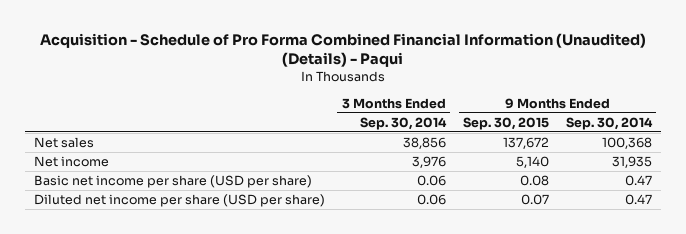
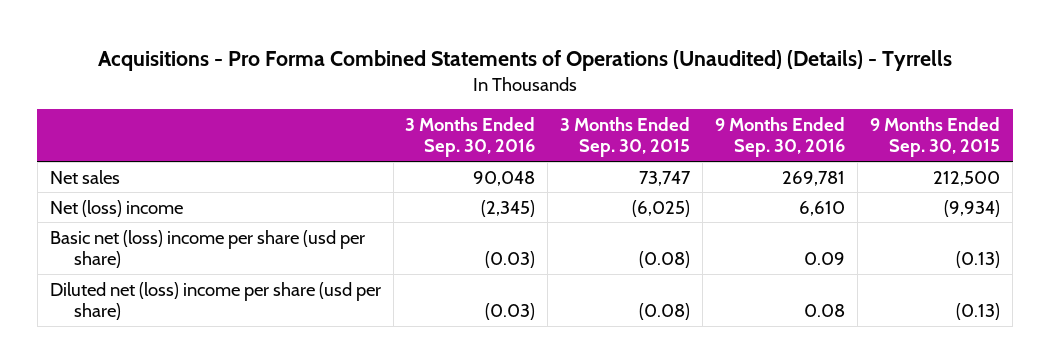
- Acquisition - Schedule of Pro Forma Combined Financial Information (Unaudited) (Details) - Paqui
+ Acquisitions - Pro Forma Combined Statements of Operations (Unaudited) (Details) - Tyrrells
- | 3 Months Ended Sep. 30, 2014 | 9 Months Ended Sep. 30, 2015 | 9 Months Ended Sep. 30, 2014
+ | 3 Months Ended Sep. 30, 2016 | 3 Months Ended Sep. 30, 2015 | 9 Months Ended Sep. 30, 2016 | 9 Months Ended Sep. 30, 2015
- Net sales | 38,856 | 137,672 | 100,368
- Net income | 3,976 | 5,140 | 31,935
- Basic net income per share (USD per share) | 0.06 | 0.08 | 0.47
- Diluted net income per share (USD per share) | 0.06 | 0.07 | 0.47
+ Net sales | 90,048 | 73,747 | 269,781 | 212,500
+ Net (loss) income | (2,345) | (6,025) | 6,610 | (9,934)
+ Basic net (loss) income per share (usd per share) | (0.03) | (0.08) | 0.09 | (0.13)
+ Diluted net (loss) income per share (usd per share) | (0.03) | (0.08) | 0.08 | (0.13)

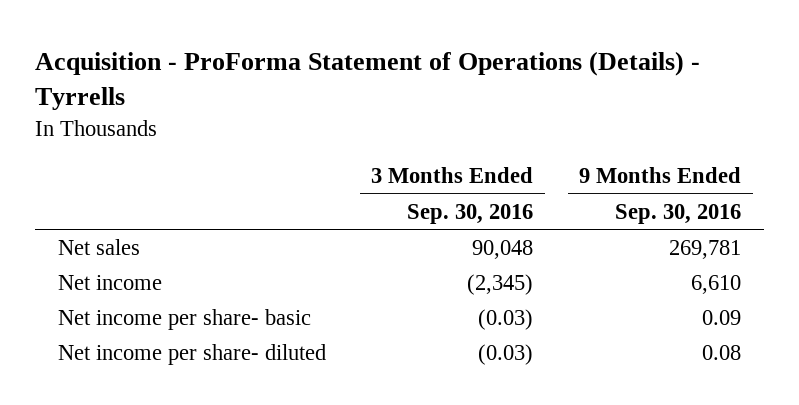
- Acquisitions - Pro Forma Combined Statements of Operations (Unaudited) (Details) - Tyrrells
+ Acquisition - ProForma Statement of Operations (Details) - Tyrrells
- | 3 Months Ended Sep. 30, 2016 | 3 Months Ended Sep. 30, 2015 | 9 Months Ended Sep. 30, 2016 | 9 Months Ended Sep. 30, 2015
+ | 3 Months Ended Sep. 30, 2016 | 9 Months Ended Sep. 30, 2016
- Net (loss) income | (2,345) | (6,025) | 6,610 | (9,934)
- Basic net (loss) income per share (usd per share) | (0.03) | (0.08) | 0.09 | (0.13)
- Diluted net (loss) income per share (usd per share) | (0.03) | (0.08) | 0.08 | (0.13)
+ Net income | (2,345) | 6,610
+ Net income per share- basic | (0.03) | 0.09
+ Net income per share- diluted | (0.03) | 0.08

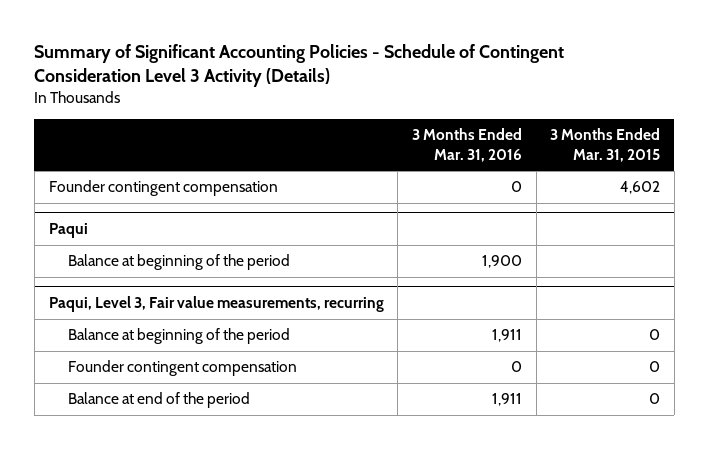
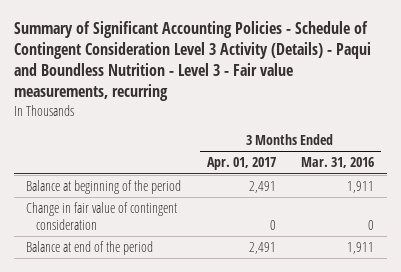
- Summary of Significant Accounting Policies - Schedule of Contingent Consideration Level 3 Activity (Details)
+ Summary of Significant Accounting Policies - Schedule of Contingent Consideration Level 3 Activity (Details) - Paqui and Boundless Nutrition - Level 3 - Fair value measurements, recurring
- | 3 Months Ended Mar. 31, 2016 | 3 Months Ended Mar. 31, 2015
+ | 3 Months Ended Apr. 01, 2017 | 3 Months Ended Mar. 31, 2016
- Founder contingent compensation | 0 | 4,602
- Paqui
- Balance at beginning of the period | 1,900 |
- Paqui, Level 3, Fair value measurements, recurring
- Founder contingent compensation | 0 | 0
+ Change in fair value of contingent consideration | 0 | 0

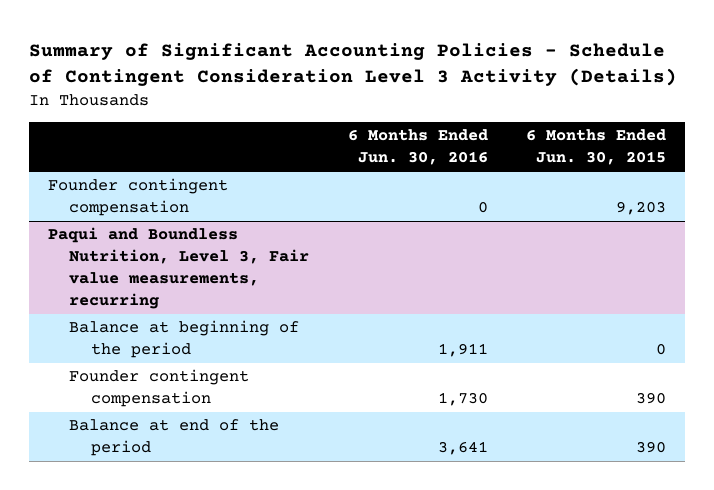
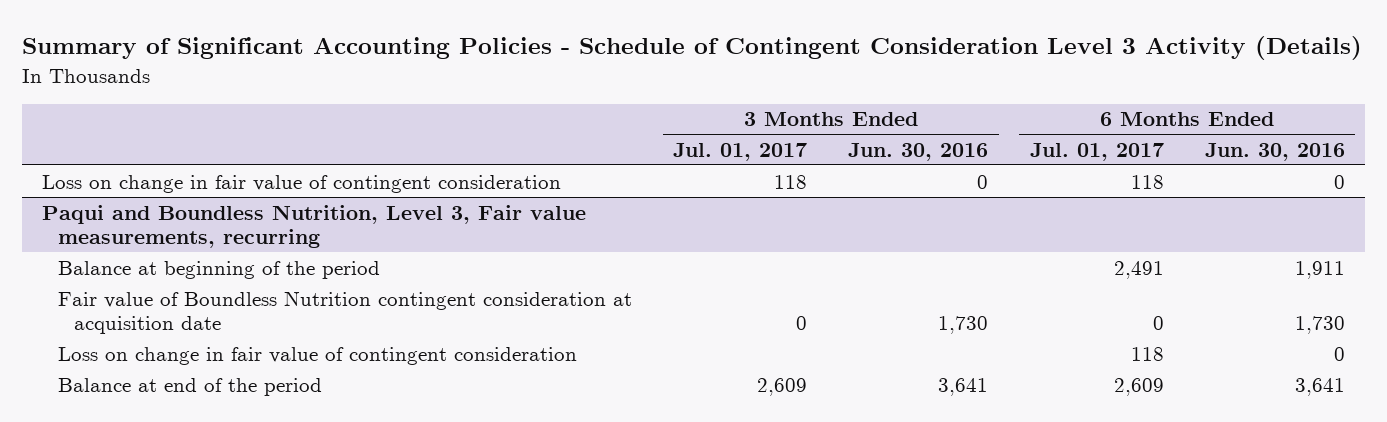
- | 6 Months Ended Jun. 30, 2016 | 6 Months Ended Jun. 30, 2015
+ | 3 Months Ended Jul. 01, 2017 | 3 Months Ended Jun. 30, 2016 | 6 Months Ended Jul. 01, 2017 | 6 Months Ended Jun. 30, 2016
- Founder contingent compensation | 0 | 9,203
+ Loss on change in fair value of contingent consideration | 118 | 0 | 118 | 0
@ Paqui and Boundless Nutrition, Level 3, Fair value measurements, recurring
- Founder contingent compensation | 1,730 | 390
+ Fair value of Boundless Nutrition contingent consideration at acquisition date | 0 | 1,730 | 0 | 1,730
+ Loss on change in fair value of contingent consideration | | | 118 | 0

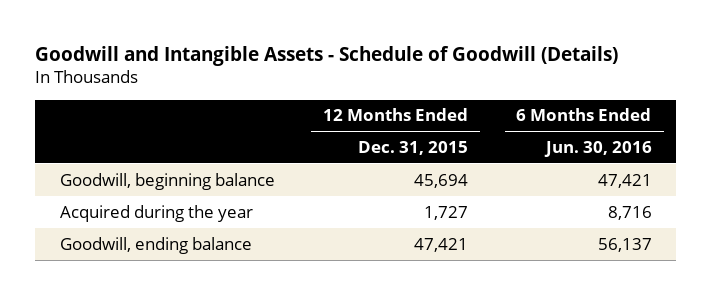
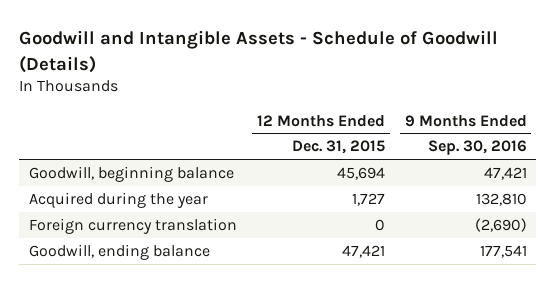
- | 12 Months Ended Dec. 31, 2015 | 6 Months Ended Jun. 30, 2016
+ | 12 Months Ended Dec. 31, 2015 | 9 Months Ended Sep. 30, 2016
+ Foreign currency translation | 0 | (2,690)

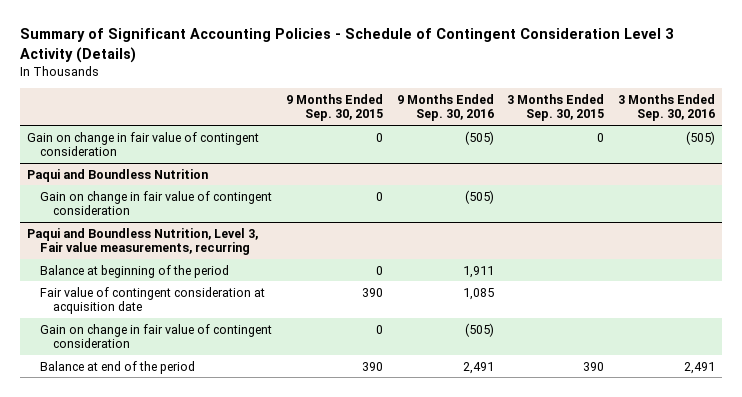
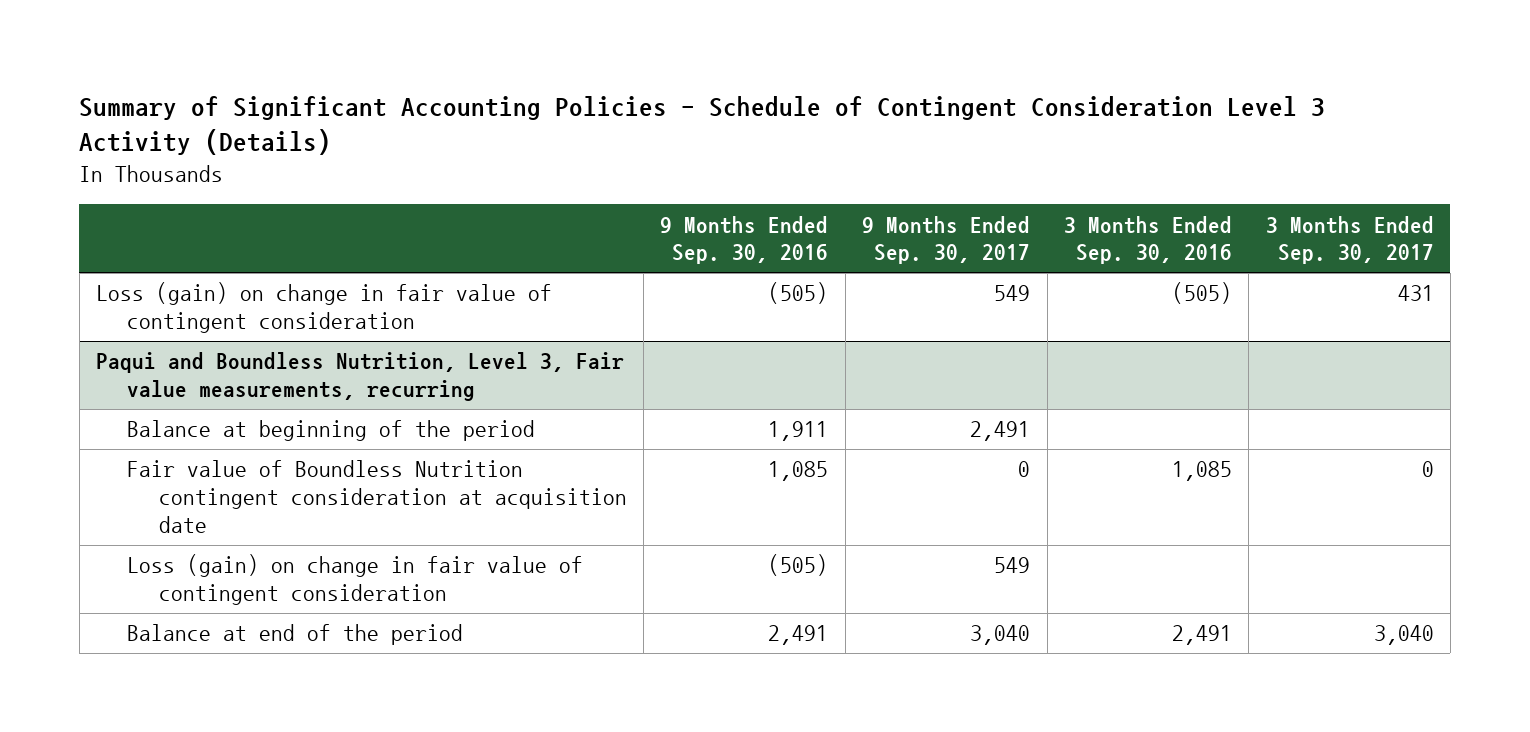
- | 9 Months Ended Sep. 30, 2015 | 9 Months Ended Sep. 30, 2016 | 3 Months Ended Sep. 30, 2015 | 3 Months Ended Sep. 30, 2016
+ | 9 Months Ended Sep. 30, 2016 | 9 Months Ended Sep. 30, 2017 | 3 Months Ended Sep. 30, 2016 | 3 Months Ended Sep. 30, 2017
- Gain on change in fair value of contingent consideration | 0 | (505) | 0 | (505)
- Paqui and Boundless Nutrition
- Gain on change in fair value of contingent consideration | 0 | (505) | |
+ Loss (gain) on change in fair value of contingent consideration | (505) | 549 | (505) | 431
@ Paqui and Boundless Nutrition, Level 3, Fair value measurements, recurring
- Fair value of contingent consideration at acquisition date | 390 | 1,085 | |
- Gain on change in fair value of contingent consideration | 0 | (505) | |
+ Fair value of Boundless Nutrition contingent consideration at acquisition date | 1,085 | 0 | 1,085 | 0
+ Loss (gain) on change in fair value of contingent consideration | (505) | 549 | |

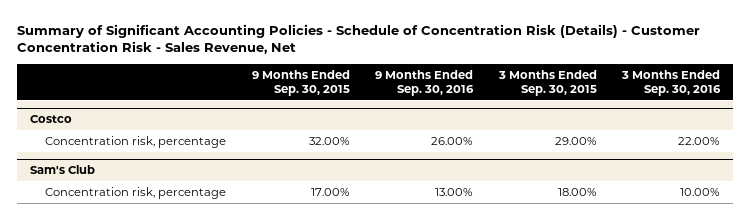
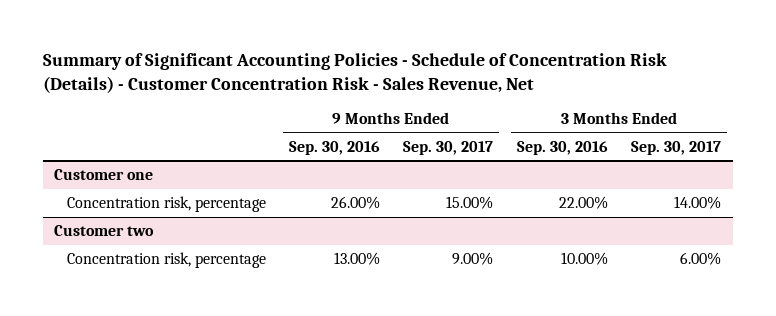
- | 9 Months Ended Sep. 30, 2015 | 9 Months Ended Sep. 30, 2016 | 3 Months Ended Sep. 30, 2015 | 3 Months Ended Sep. 30, 2016
+ | 9 Months Ended Sep. 30, 2016 | 9 Months Ended Sep. 30, 2017 | 3 Months Ended Sep. 30, 2016 | 3 Months Ended Sep. 30, 2017
- Costco
+ Customer one
- Sam's Club
+ Customer two

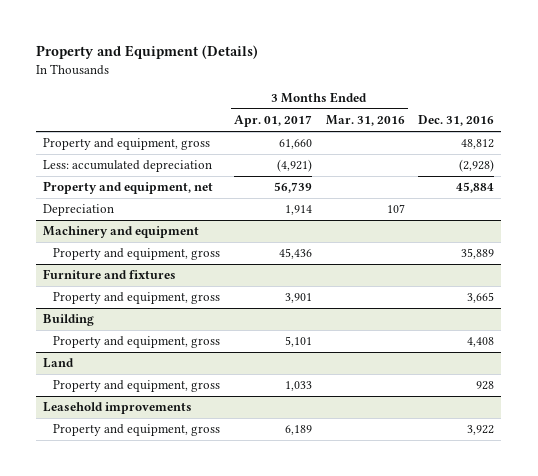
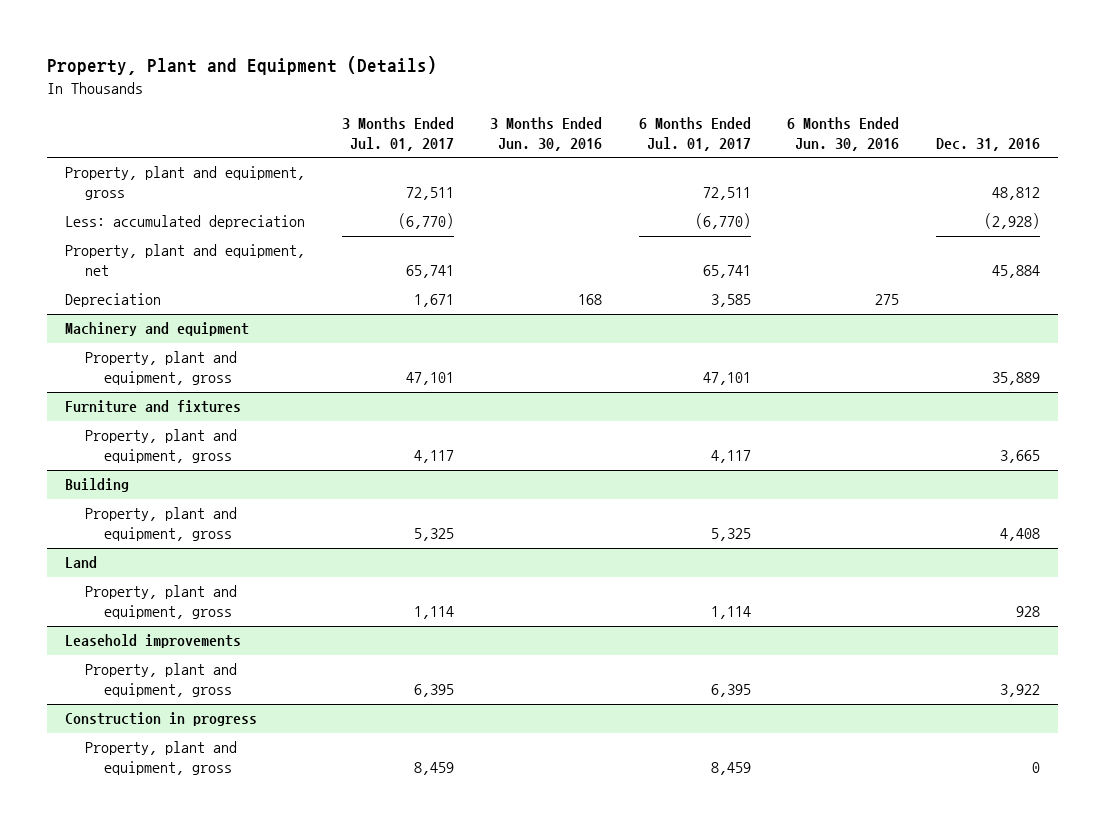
- Property and Equipment (Details)
+ Property, Plant and Equipment (Details)
- | 3 Months Ended Apr. 01, 2017 | 3 Months Ended Mar. 31, 2016 | Dec. 31, 2016
+ | 3 Months Ended Jul. 01, 2017 | 3 Months Ended Jun. 30, 2016 | 6 Months Ended Jul. 01, 2017 | 6 Months Ended Jun. 30, 2016 | Dec. 31, 2016
- Property and equipment, gross | 61,660 | | 48,812
+ Property, plant and equipment, gross | 72,511 | | 72,511 | | 48,812
- Property and equipment, net | 56,739 | | 45,884
+ Property, plant and equipment, net | 65,741 | | 65,741 | | 45,884
@ Machinery and equipment
- Property and equipment, gross | 45,436 | | 35,889
+ Property, plant and equipment, gross | 47,101 | | 47,101 | | 35,889
@ Furniture and fixtures
- Property and equipment, gross | 3,901 | | 3,665
+ Property, plant and equipment, gross | 4,117 | | 4,117 | | 3,665
@ Building
- Property and equipment, gross | 5,101 | | 4,408
+ Property, plant and equipment, gross | 5,325 | | 5,325 | | 4,408
@ Land
- Property and equipment, gross | 1,033 | | 928
+ Property, plant and equipment, gross | 1,114 | | 1,114 | | 928
@ Leasehold improvements
- Property and equipment, gross | 6,189 | | 3,922
+ Property, plant and equipment, gross | 6,395 | | 6,395 | | 3,922
+ Construction in progress
+ Property, plant and equipment, gross | 8,459 | | 8,459 | | 0

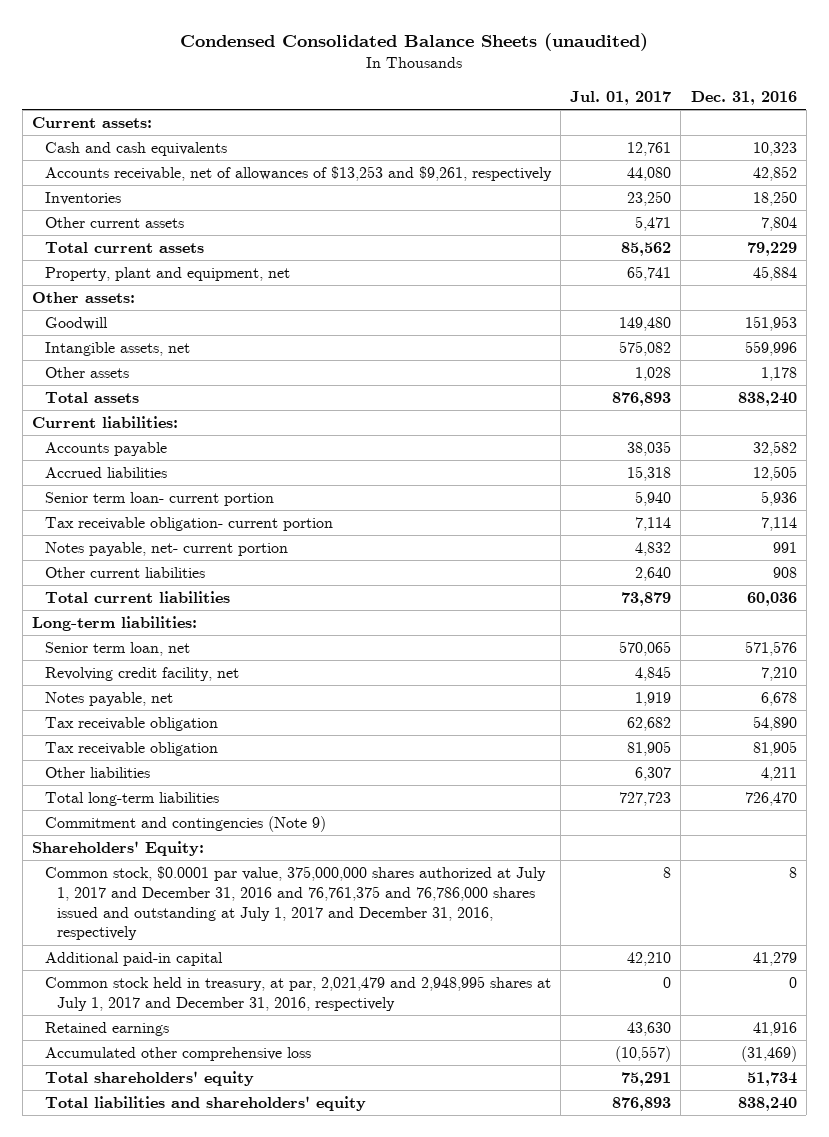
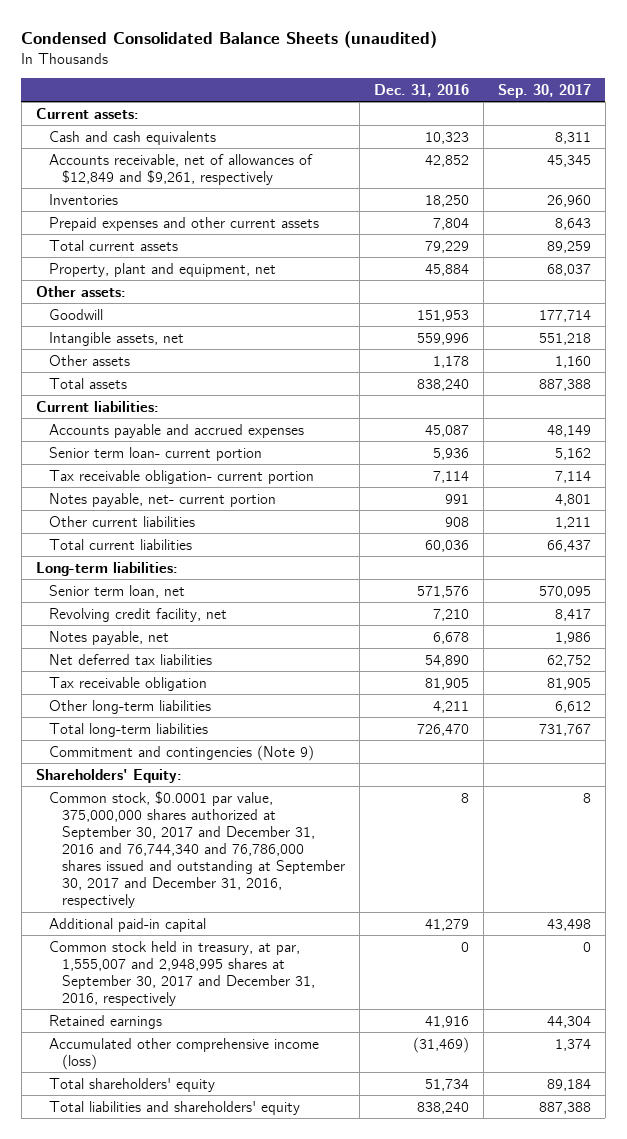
- | Jul. 01, 2017 | Dec. 31, 2016
+ | Dec. 31, 2016 | Sep. 30, 2017
- Accounts receivable, net of allowances of $13,253 and $9,261, respectively | 44,080 | 42,852
+ Accounts receivable, net of allowances of $12,849 and $9,261, respectively | 42,852 | 45,345
- Other current assets | 5,471 | 7,804
+ Prepaid expenses and other current assets | 7,804 | 8,643
- Accounts payable | 38,035 | 32,582
- Accrued liabilities | 15,318 | 12,505
+ Accounts payable and accrued expenses | 45,087 | 48,149
- Tax receivable obligation | 62,682 | 54,890
+ Net deferred tax liabilities | 54,890 | 62,752
- Other liabilities | 6,307 | 4,211
+ Other long-term liabilities | 4,211 | 6,612
- Common stock, $0.0001 par value, 375,000,000 shares authorized at July 1, 2017 and December 31, 2016 and 76,761,375 and 76,786,000 shares issued and outstanding at July 1, 2017 and December 31, 2016, respectively | 8 | 8
+ Common stock, $0.0001 par value, 375,000,000 shares authorized at September 30, 2017 and December 31, 2016 and 76,744,340 and 76,786,000 shares issued and outstanding at September 30, 2017 and December 31, 2016, respectively | 8 | 8
- Common stock held in treasury, at par, 2,021,479 and 2,948,995 shares at July 1, 2017 and December 31, 2016, respectively | 0 | 0
+ Common stock held in treasury, at par, 1,555,007 and 2,948,995 shares at September 30, 2017 and December 31, 2016, respectively | 0 | 0
- Accumulated other comprehensive loss | (10,557) | (31,469)
+ Accumulated other comprehensive income (loss) | (31,469) | 1,374

